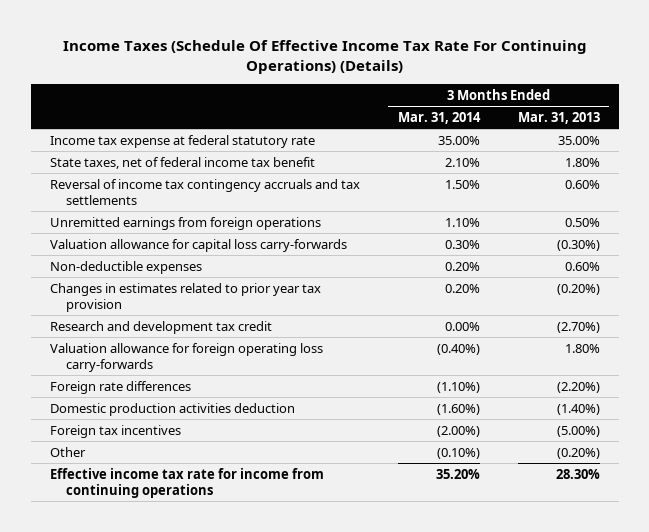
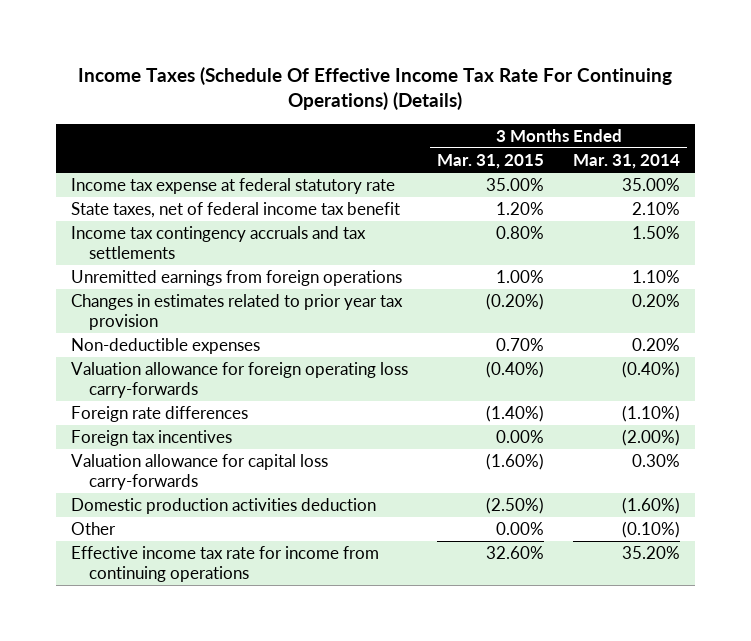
- | 3 Months Ended Mar. 31, 2014 | 3 Months Ended Mar. 31, 2013
+ | 3 Months Ended Mar. 31, 2015 | 3 Months Ended Mar. 31, 2014
- Reversal of income tax contingency accruals and tax settlements | 1.50% | 0.60%
+ Income tax contingency accruals and tax settlements | 0.80% | 1.50%
- Research and development tax credit | 0.00% | (2.70%)
moved down: Non-deductible expenses | 0.70% | 0.20%
moved down: Valuation allowance for capital loss carry-forwards | (1.60%) | 0.30%
moved down: Domestic production activities deduction | (2.50%) | (1.60%)

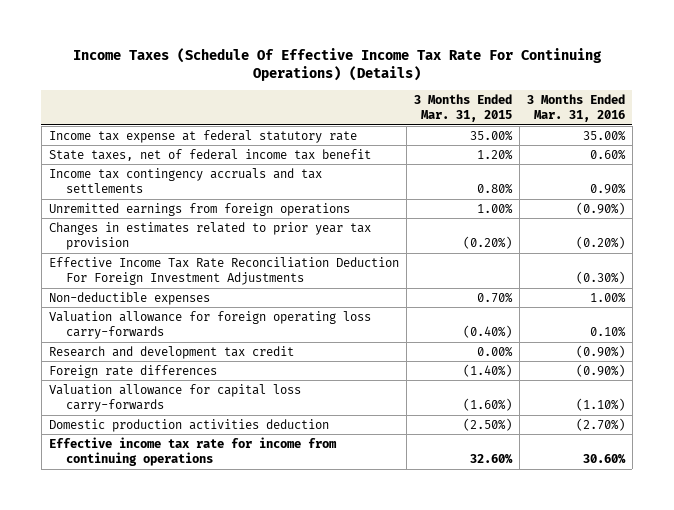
- | 3 Months Ended Mar. 31, 2015 | 3 Months Ended Mar. 31, 2014
+ | 3 Months Ended Mar. 31, 2015 | 3 Months Ended Mar. 31, 2016
+ Effective Income Tax Rate Reconciliation Deduction For Foreign Investment Adjustments | | (0.30%)
+ Research and development tax credit | 0.00% | (0.90%)
- Foreign tax incentives | 0.00% | (2.00%)
- Other | 0.00% | (0.10%)

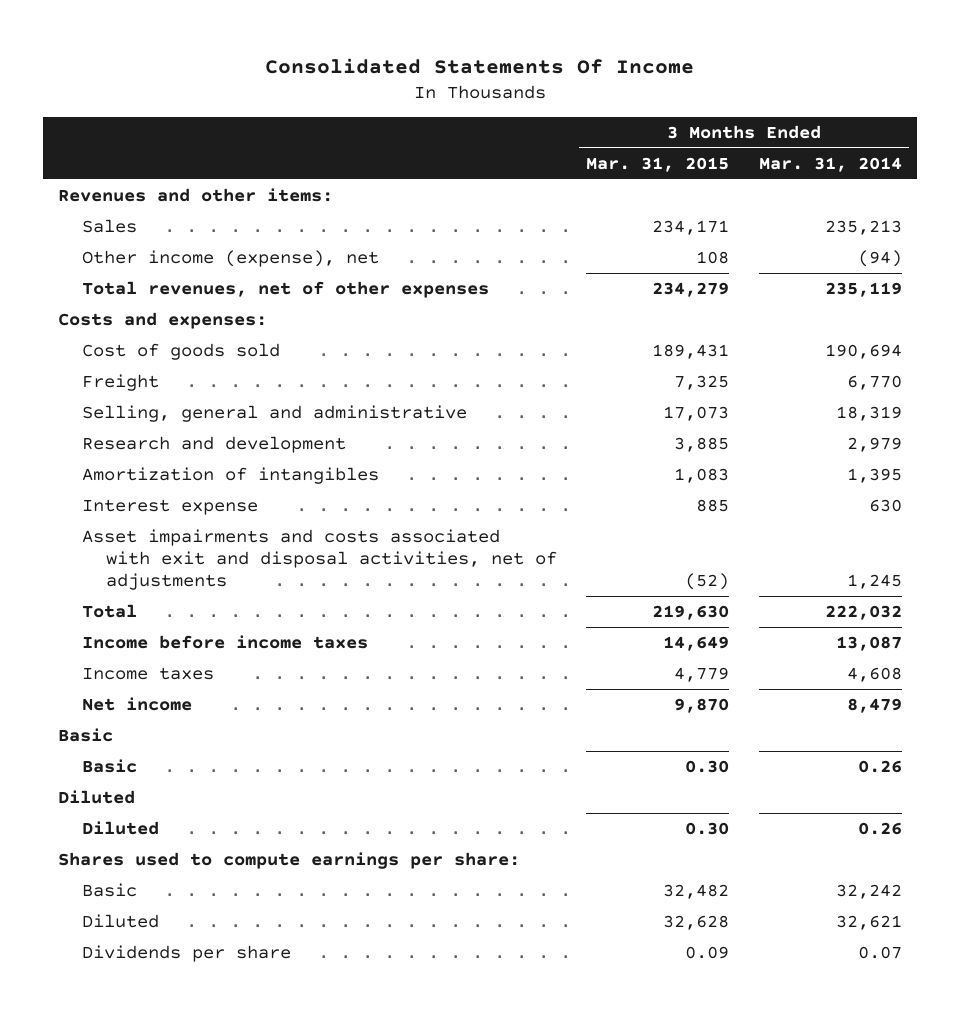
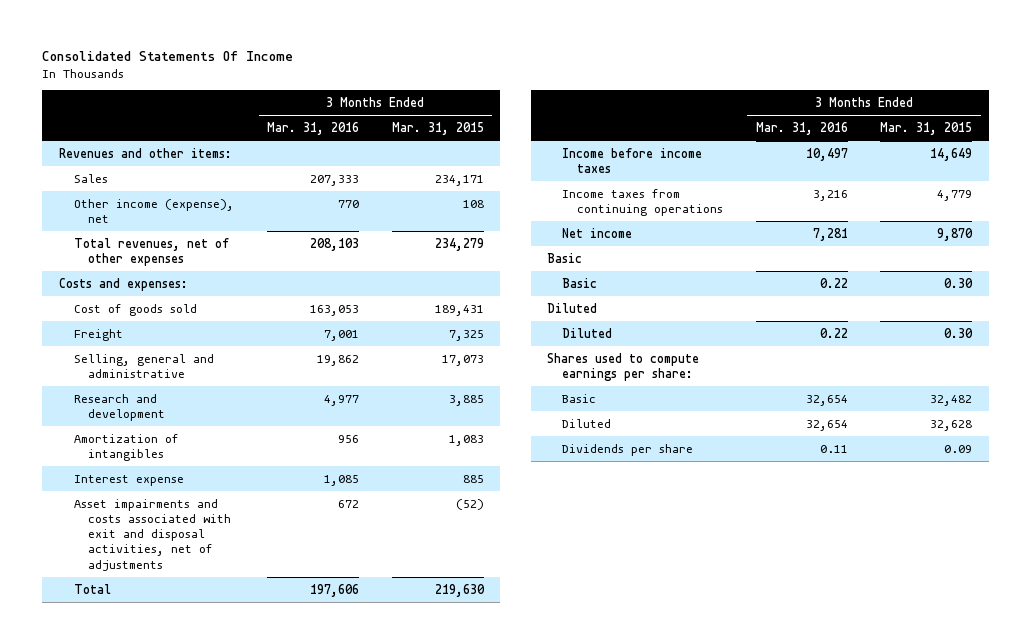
- | 3 Months Ended Mar. 31, 2015 | 3 Months Ended Mar. 31, 2014
+ | 3 Months Ended Mar. 31, 2016 | 3 Months Ended Mar. 31, 2015
- Income taxes | 4,779 | 4,608
+ Income taxes from continuing operations | 3,216 | 4,779

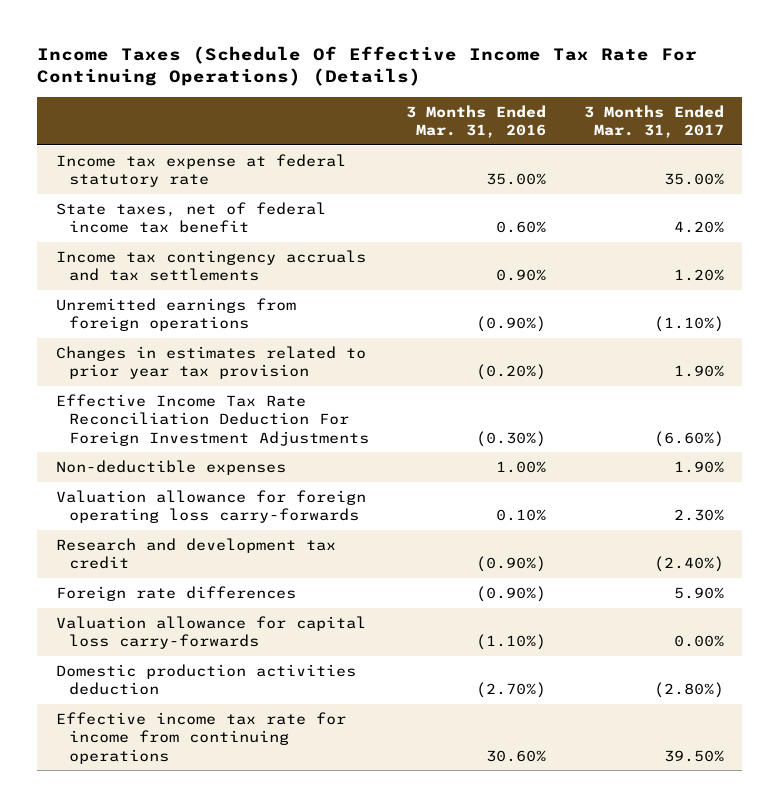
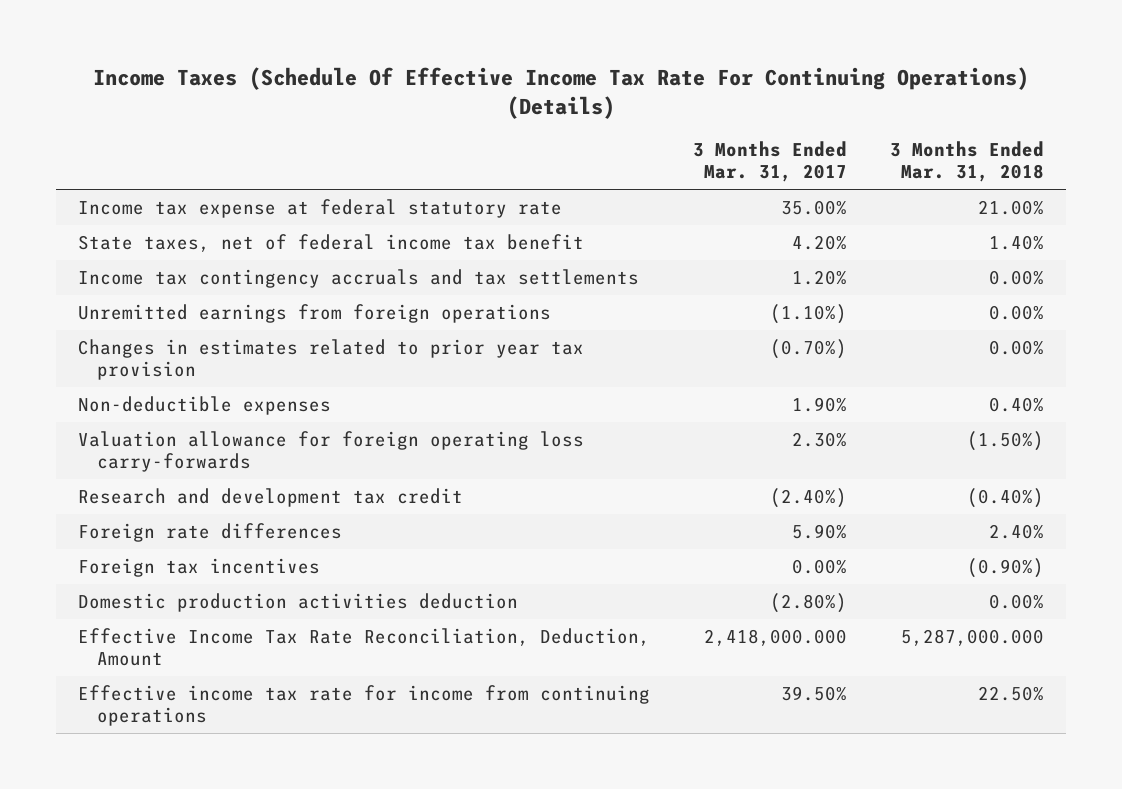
- | 3 Months Ended Mar. 31, 2016 | 3 Months Ended Mar. 31, 2017
+ | 3 Months Ended Mar. 31, 2017 | 3 Months Ended Mar. 31, 2018
- Changes in estimates related to prior year tax provision | (0.20%) | 1.90%
- Effective Income Tax Rate Reconciliation Deduction For Foreign Investment Adjustments | (0.30%) | (6.60%)
+ Changes in estimates related to prior year tax provision | (0.70%) | 0.00%
- Valuation allowance for capital loss carry-forwards | (1.10%) | 0.00%
+ Foreign tax incentives | 0.00% | (0.90%)
+ Effective Income Tax Rate Reconciliation, Deduction, Amount | 2,418,000.000 | 5,287,000.000

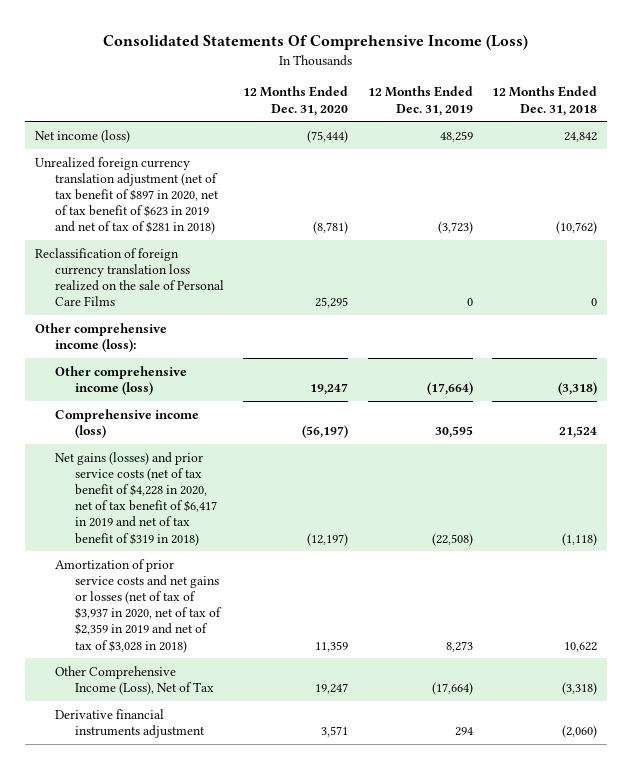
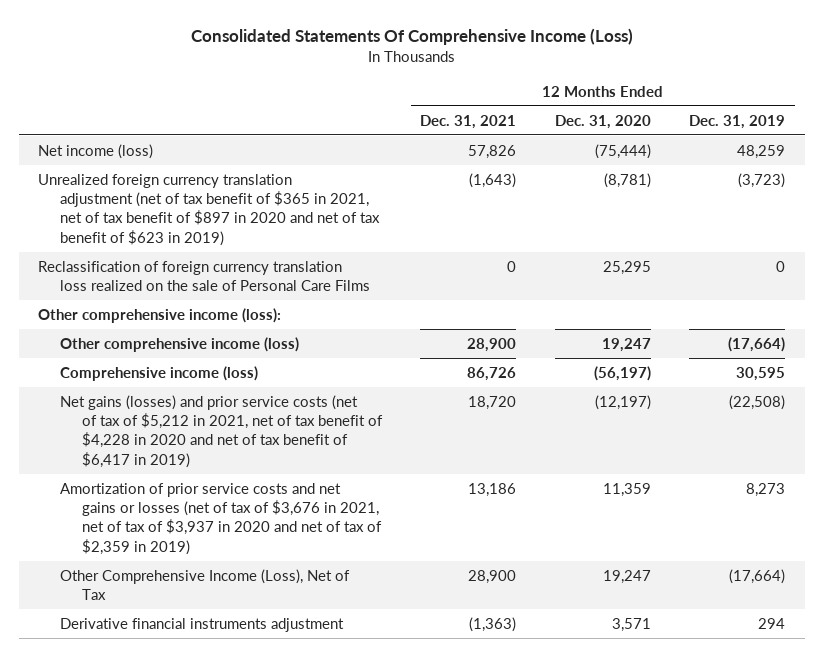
- | 12 Months Ended Dec. 31, 2020 | 12 Months Ended Dec. 31, 2019 | 12 Months Ended Dec. 31, 2018
+ | 12 Months Ended Dec. 31, 2021 | 12 Months Ended Dec. 31, 2020 | 12 Months Ended Dec. 31, 2019
- Unrealized foreign currency translation adjustment (net of tax benefit of $897 in 2020, net of tax benefit of $623 in 2019 and net of tax of $281 in 2018) | (8,781) | (3,723) | (10,762)
+ Unrealized foreign currency translation adjustment (net of tax benefit of $365 in 2021, net of tax benefit of $897 in 2020 and net of tax benefit of $623 in 2019) | (1,643) | (8,781) | (3,723)
- Net gains (losses) and prior service costs (net of tax benefit of $4,228 in 2020, net of tax benefit of $6,417 in 2019 and net of tax benefit of $319 in 2018) | (12,197) | (22,508) | (1,118)
- Amortization of prior service costs and net gains or losses (net of tax of $3,937 in 2020, net of tax of $2,359 in 2019 and net of tax of $3,028 in 2018) | 11,359 | 8,273 | 10,622
+ Net gains (losses) and prior service costs (net of tax of $5,212 in 2021, net of tax benefit of $4,228 in 2020 and net of tax benefit of $6,417 in 2019) | 18,720 | (12,197) | (22,508)
+ Amortization of prior service costs and net gains or losses (net of tax of $3,676 in 2021, net of tax of $3,937 in 2020 and net of tax of $2,359 in 2019) | 13,186 | 11,359 | 8,273

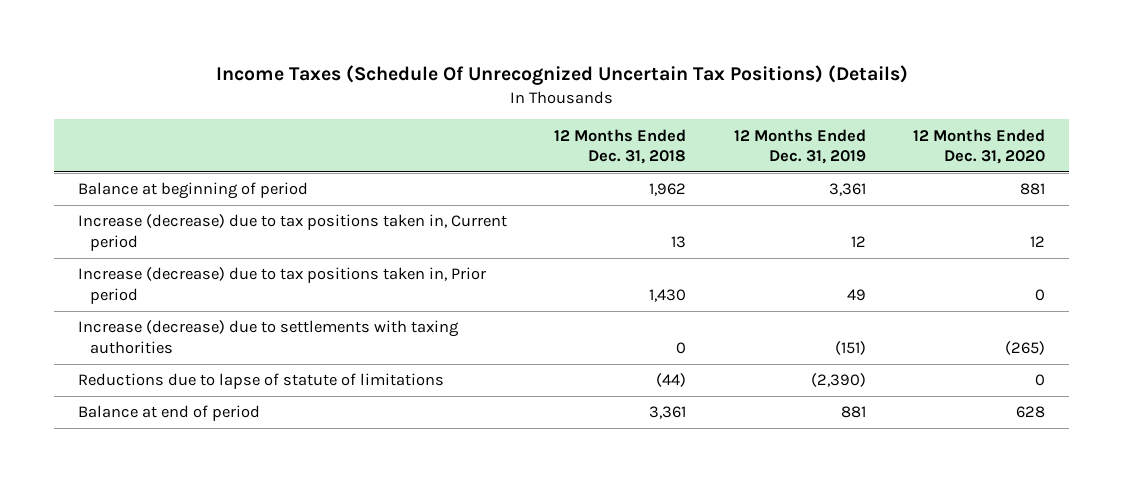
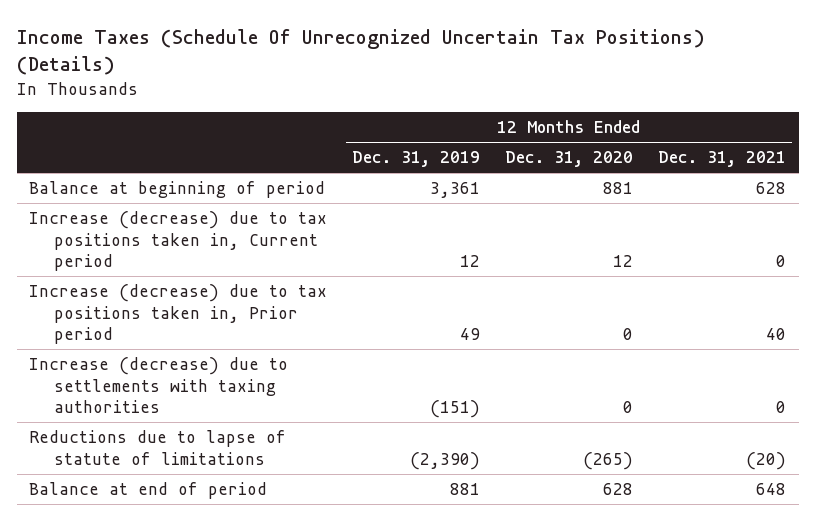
- | 12 Months Ended Dec. 31, 2018 | 12 Months Ended Dec. 31, 2019 | 12 Months Ended Dec. 31, 2020
+ | 12 Months Ended Dec. 31, 2019 | 12 Months Ended Dec. 31, 2020 | 12 Months Ended Dec. 31, 2021
- Increase (decrease) due to settlements with taxing authorities | 0 | (151) | (265)
- Reductions due to lapse of statute of limitations | (44) | (2,390) | 0
+ Increase (decrease) due to settlements with taxing authorities | (151) | 0 | 0
+ Reductions due to lapse of statute of limitations | (2,390) | (265) | (20)

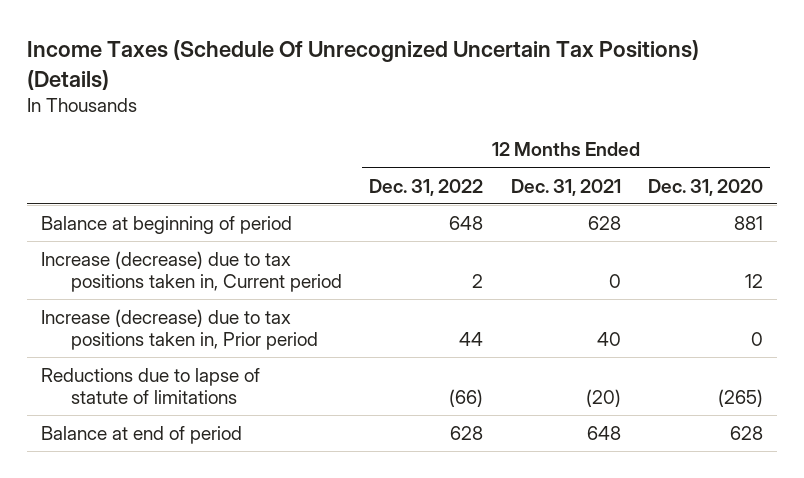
- | 12 Months Ended Dec. 31, 2019 | 12 Months Ended Dec. 31, 2020 | 12 Months Ended Dec. 31, 2021
+ | 12 Months Ended Dec. 31, 2022 | 12 Months Ended Dec. 31, 2021 | 12 Months Ended Dec. 31, 2020
- Increase (decrease) due to settlements with taxing authorities | (151) | 0 | 0

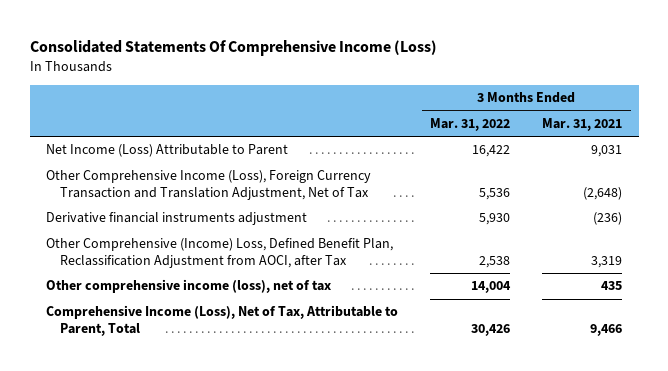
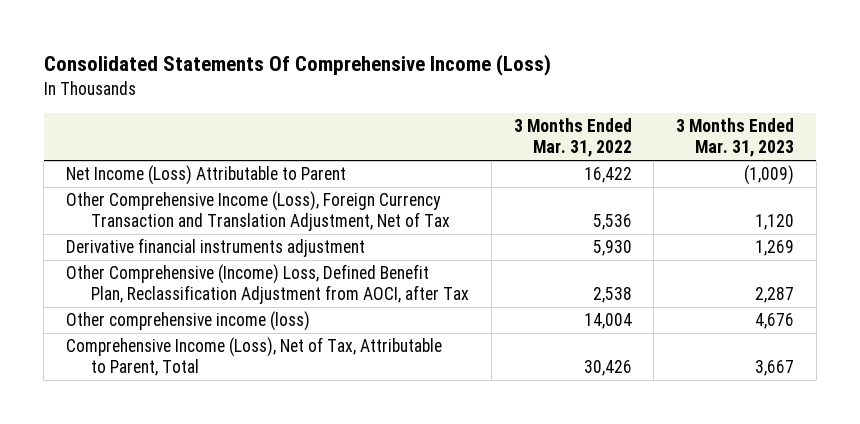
- | 3 Months Ended Mar. 31, 2022 | 3 Months Ended Mar. 31, 2021
+ | 3 Months Ended Mar. 31, 2022 | 3 Months Ended Mar. 31, 2023
- Other comprehensive income (loss), net of tax | 14,004 | 435
+ Other comprehensive income (loss) | 14,004 | 4,676

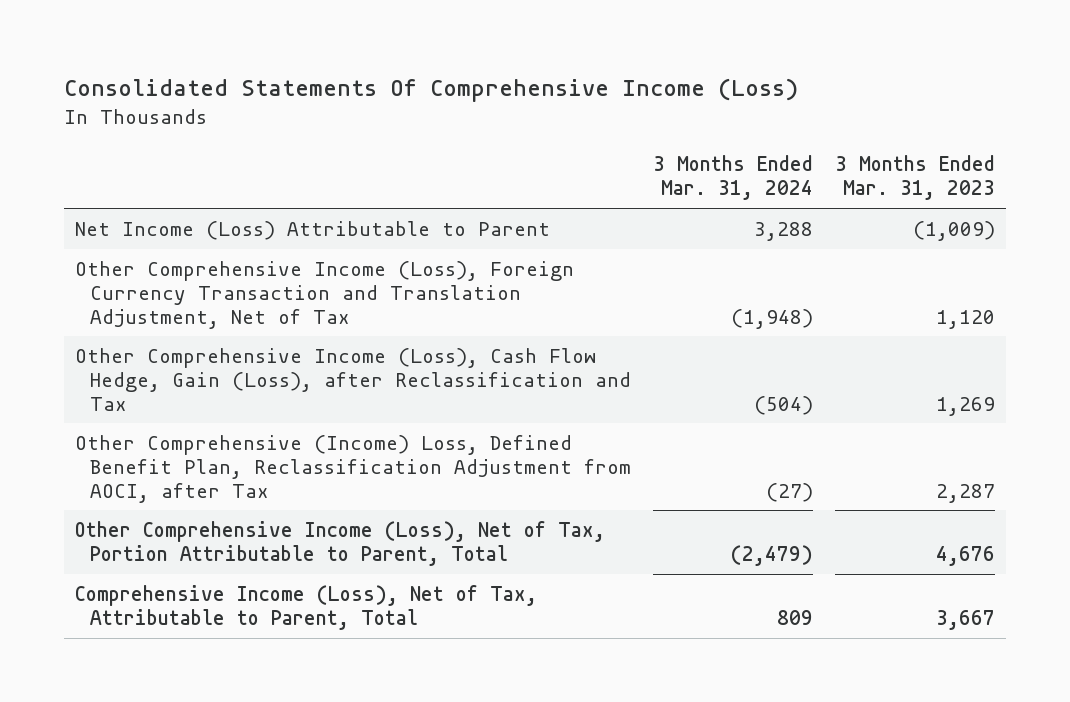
- | 3 Months Ended Mar. 31, 2022 | 3 Months Ended Mar. 31, 2023
+ | 3 Months Ended Mar. 31, 2024 | 3 Months Ended Mar. 31, 2023
- Derivative financial instruments adjustment | 5,930 | 1,269
+ Other Comprehensive Income (Loss), Cash Flow Hedge, Gain (Loss), after Reclassification and Tax | (504) | 1,269
- Other comprehensive income (loss) | 14,004 | 4,676
+ Other Comprehensive Income (Loss), Net of Tax, Portion Attributable to Parent, Total | (2,479) | 4,676

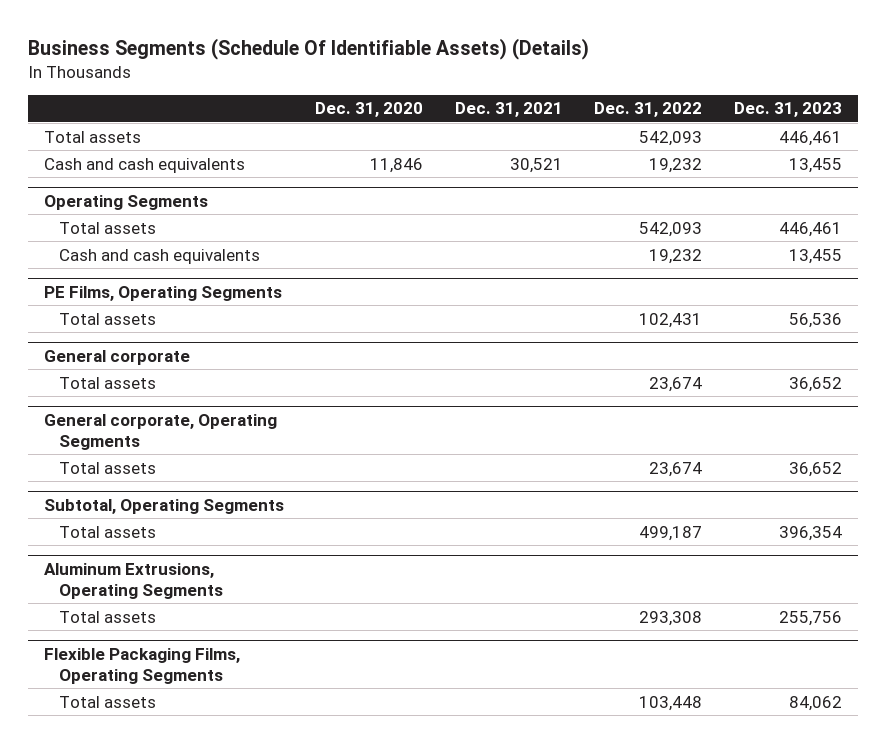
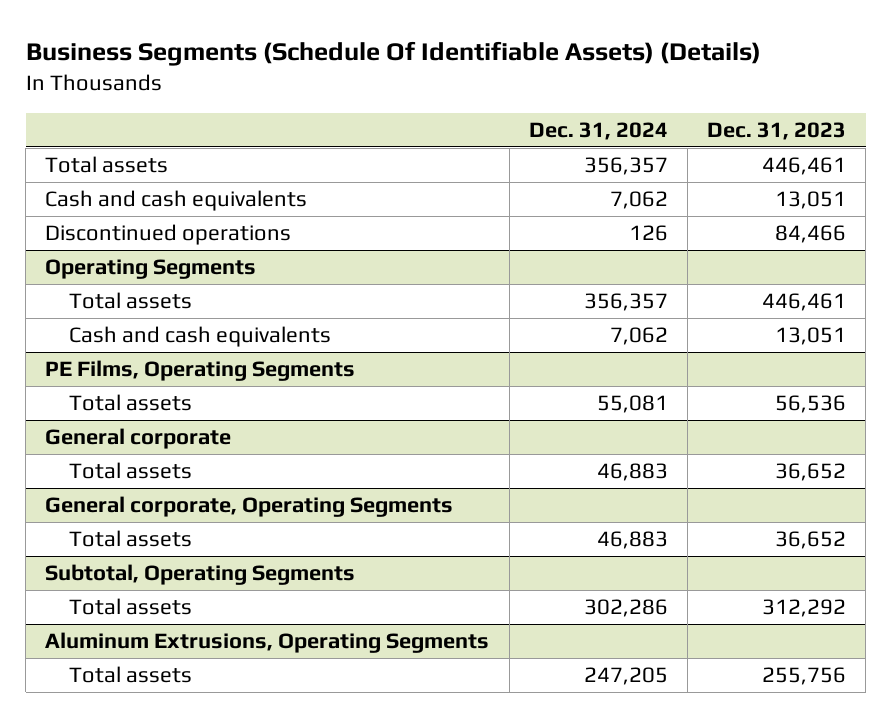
- | Dec. 31, 2020 | Dec. 31, 2021 | Dec. 31, 2022 | Dec. 31, 2023
+ | Dec. 31, 2024 | Dec. 31, 2023
- Cash and cash equivalents | 11,846 | 30,521 | 19,232 | 13,455
+ Cash and cash equivalents | 7,062 | 13,051
+ Discontinued operations | 126 | 84,466
@ Operating Segments
- Cash and cash equivalents | | | 19,232 | 13,455
+ Cash and cash equivalents | 7,062 | 13,051
@ Subtotal, Operating Segments
- Total assets | | | 499,187 | 396,354
+ Total assets | 302,286 | 312,292
- Flexible Packaging Films, Operating Segments
- Total assets | | | 103,448 | 84,062

